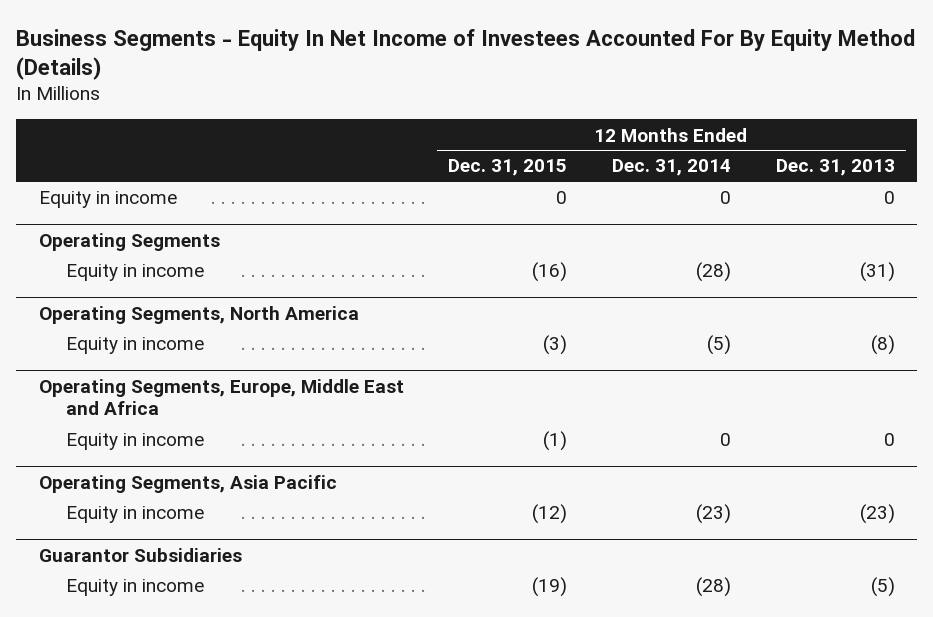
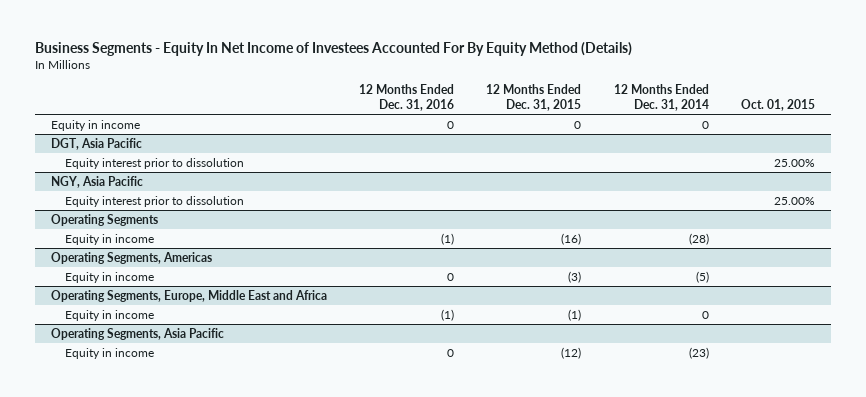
- | 12 Months Ended Dec. 31, 2015 | 12 Months Ended Dec. 31, 2014 | 12 Months Ended Dec. 31, 2013
+ | 12 Months Ended Dec. 31, 2016 | 12 Months Ended Dec. 31, 2015 | 12 Months Ended Dec. 31, 2014 | Oct. 01, 2015
+ DGT, Asia Pacific
+ Equity interest prior to dissolution | | | | 25.00%
+ NGY, Asia Pacific
+ Equity interest prior to dissolution | | | | 25.00%
- Operating Segments, North America
+ Operating Segments, Americas
- Guarantor Subsidiaries
- Equity in income | (19) | (28) | (5)

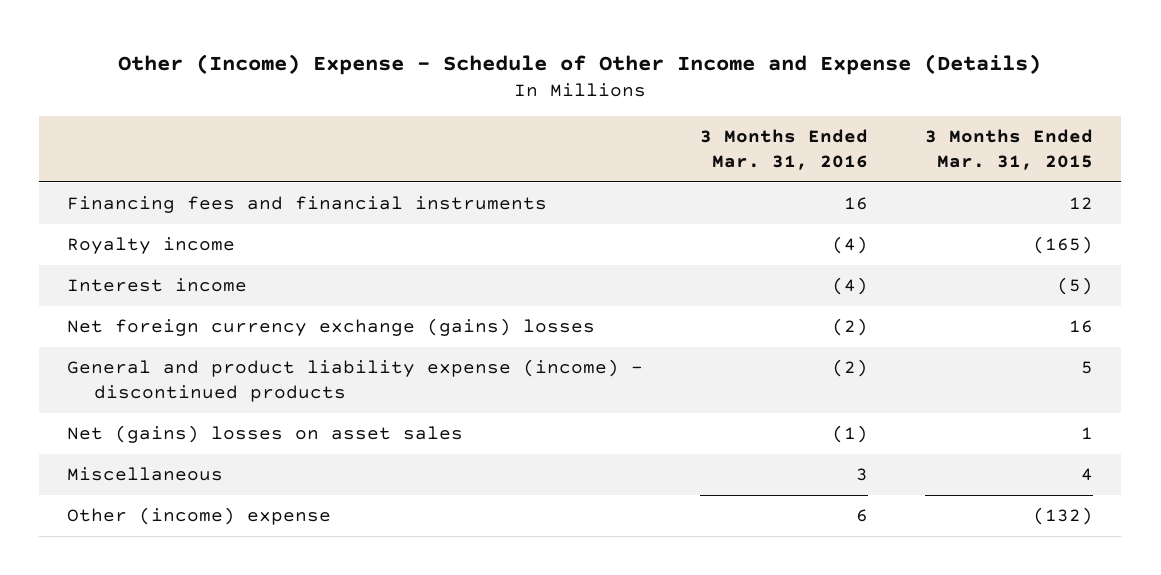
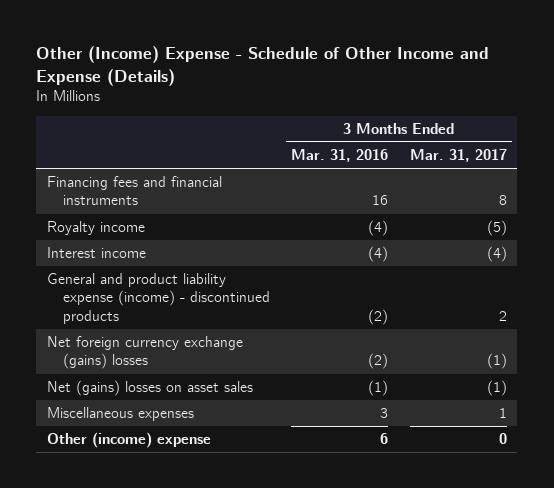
- | 3 Months Ended Mar. 31, 2016 | 3 Months Ended Mar. 31, 2015
+ | 3 Months Ended Mar. 31, 2016 | 3 Months Ended Mar. 31, 2017
moved down: Net foreign currency exchange (gains) losses | (2) | (1)
- Miscellaneous | 3 | 4
+ Miscellaneous expenses | 3 | 1

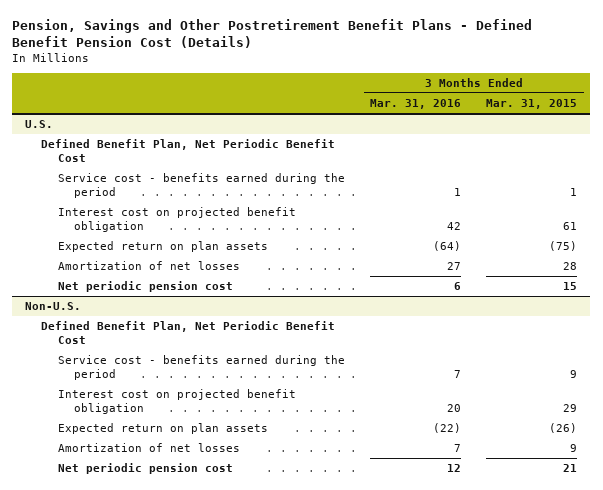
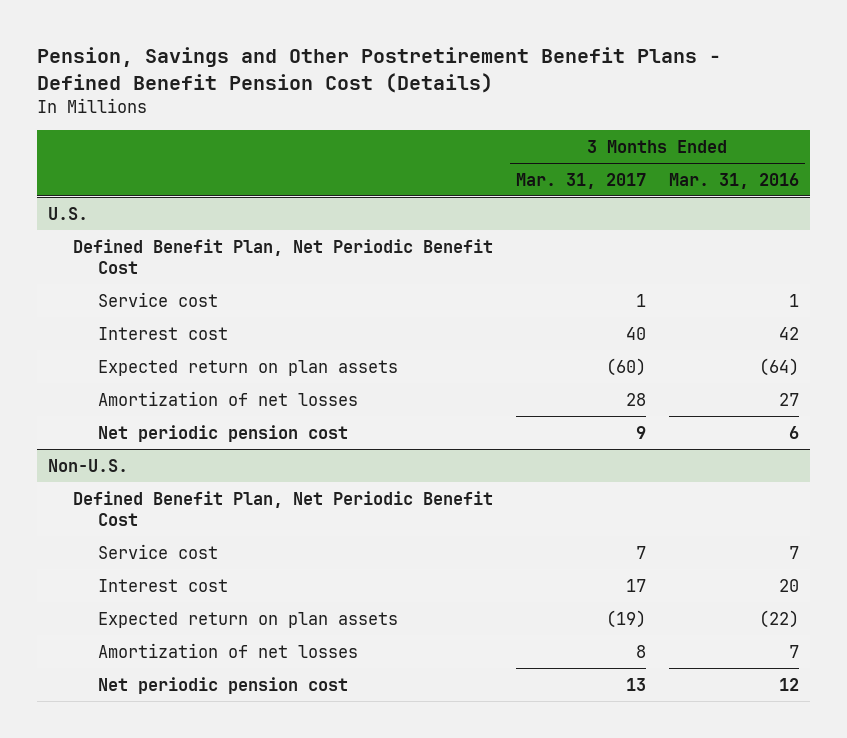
- | 3 Months Ended Mar. 31, 2016 | 3 Months Ended Mar. 31, 2015
+ | 3 Months Ended Mar. 31, 2017 | 3 Months Ended Mar. 31, 2016
@ U.S.
- Service cost - benefits earned during the period | 1 | 1
- Interest cost on projected benefit obligation | 42 | 61
+ Service cost | 1 | 1
+ Interest cost | 40 | 42
@ Non-U.S.
- Service cost - benefits earned during the period | 7 | 9
- Interest cost on projected benefit obligation | 20 | 29
+ Service cost | 7 | 7
+ Interest cost | 17 | 20

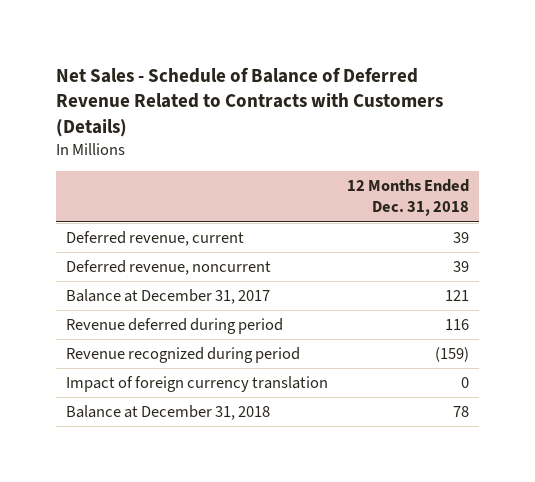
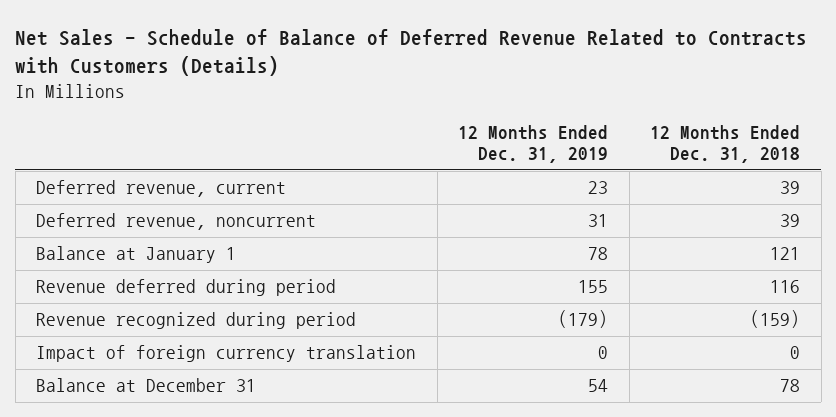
- | 12 Months Ended Dec. 31, 2018
+ | 12 Months Ended Dec. 31, 2019 | 12 Months Ended Dec. 31, 2018
- Balance at December 31, 2017 | 121
+ Balance at January 1 | 78 | 121
- Balance at December 31, 2018 | 78
+ Balance at December 31 | 54 | 78

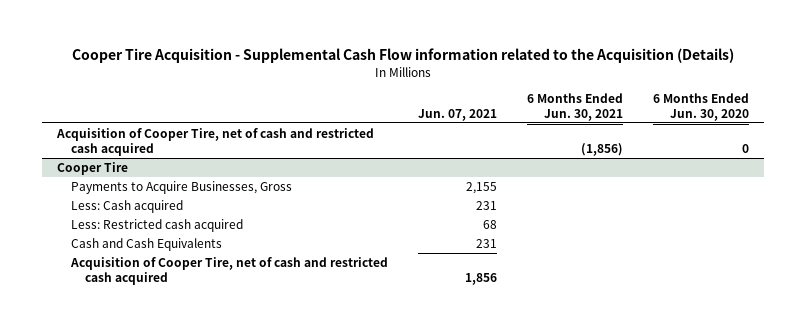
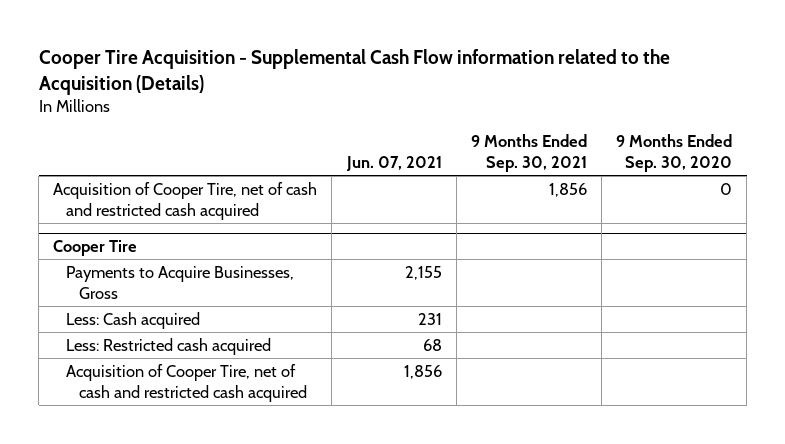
- | Jun. 07, 2021 | 6 Months Ended Jun. 30, 2021 | 6 Months Ended Jun. 30, 2020
+ | Jun. 07, 2021 | 9 Months Ended Sep. 30, 2021 | 9 Months Ended Sep. 30, 2020
@ Cooper Tire
- Cash and Cash Equivalents | 231 | |

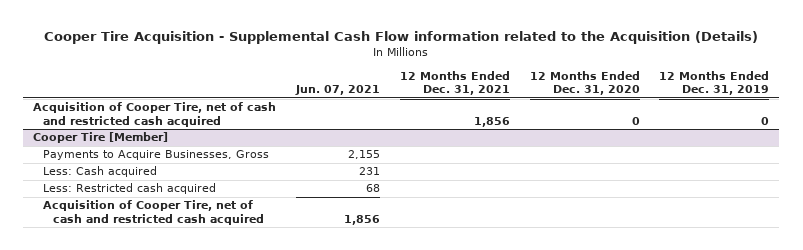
- | Jun. 07, 2021 | 9 Months Ended Sep. 30, 2021 | 9 Months Ended Sep. 30, 2020
+ | Jun. 07, 2021 | 12 Months Ended Dec. 31, 2021 | 12 Months Ended Dec. 31, 2020 | 12 Months Ended Dec. 31, 2019
- Cooper Tire
+ Cooper Tire [Member]

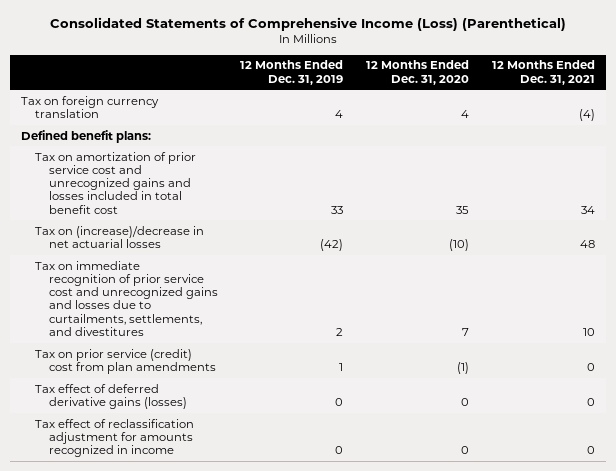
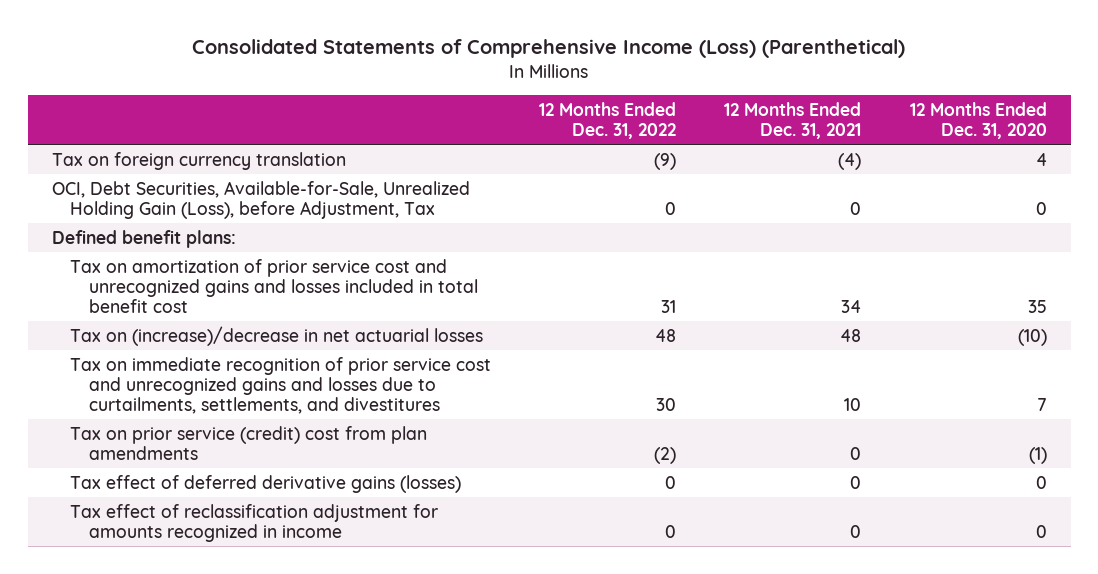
- | 12 Months Ended Dec. 31, 2019 | 12 Months Ended Dec. 31, 2020 | 12 Months Ended Dec. 31, 2021
+ | 12 Months Ended Dec. 31, 2022 | 12 Months Ended Dec. 31, 2021 | 12 Months Ended Dec. 31, 2020
+ OCI, Debt Securities, Available-for-Sale, Unrealized Holding Gain (Loss), before Adjustment, Tax | 0 | 0 | 0

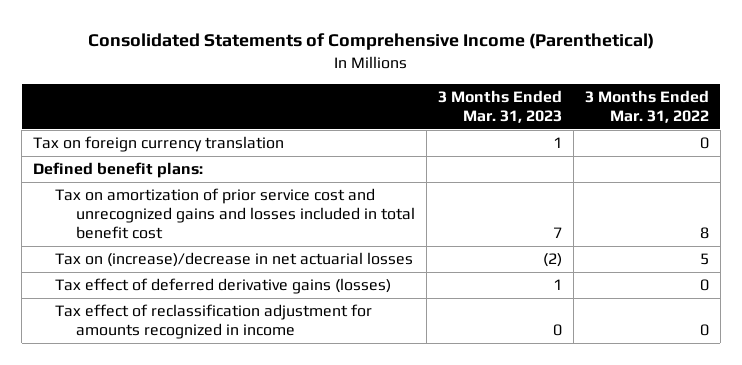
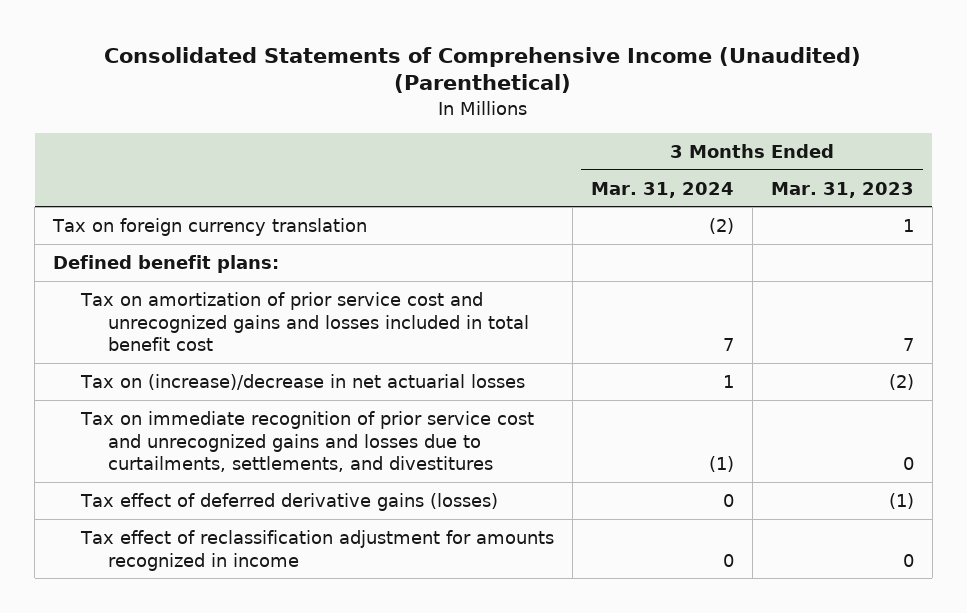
- Consolidated Statements of Comprehensive Income (Parenthetical)
+ Consolidated Statements of Comprehensive Income (Unaudited) (Parenthetical)
- | 3 Months Ended Mar. 31, 2023 | 3 Months Ended Mar. 31, 2022
+ | 3 Months Ended Mar. 31, 2024 | 3 Months Ended Mar. 31, 2023
- Tax effect of deferred derivative gains (losses) | 1 | 0
+ Tax on immediate recognition of prior service cost and unrecognized gains and losses due to curtailments, settlements, and divestitures | (1) | 0
+ Tax effect of deferred derivative gains (losses) | 0 | (1)

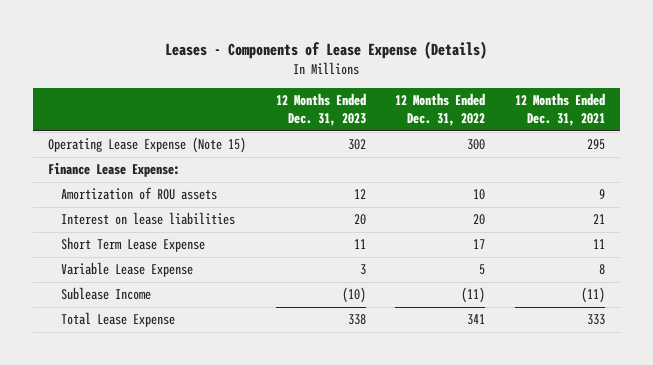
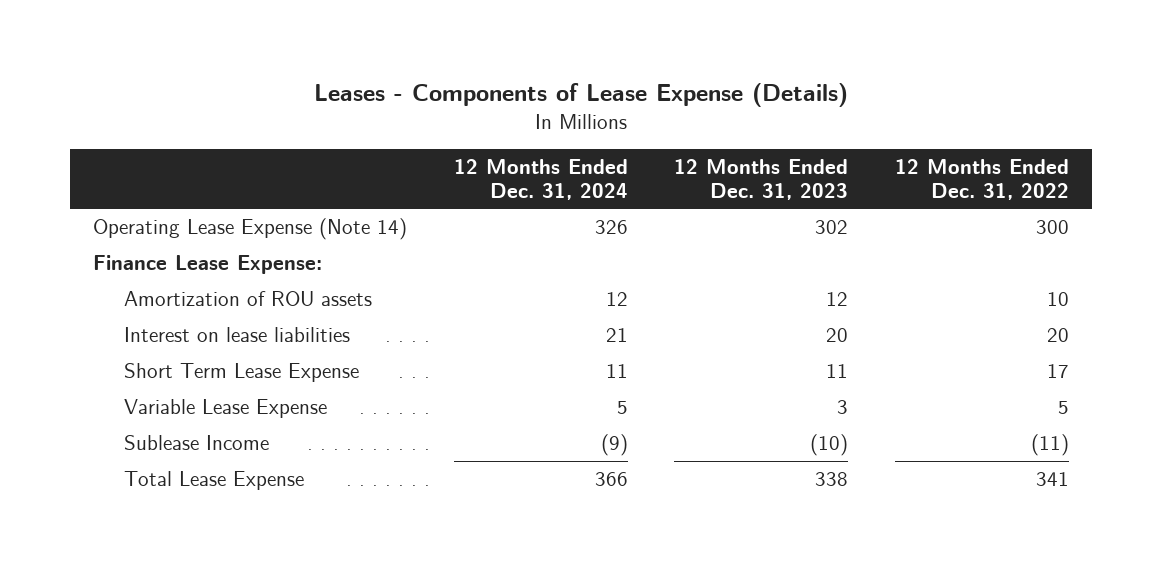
- | 12 Months Ended Dec. 31, 2023 | 12 Months Ended Dec. 31, 2022 | 12 Months Ended Dec. 31, 2021
+ | 12 Months Ended Dec. 31, 2024 | 12 Months Ended Dec. 31, 2023 | 12 Months Ended Dec. 31, 2022
- Operating Lease Expense (Note 15) | 302 | 300 | 295
+ Operating Lease Expense (Note 14) | 326 | 302 | 300

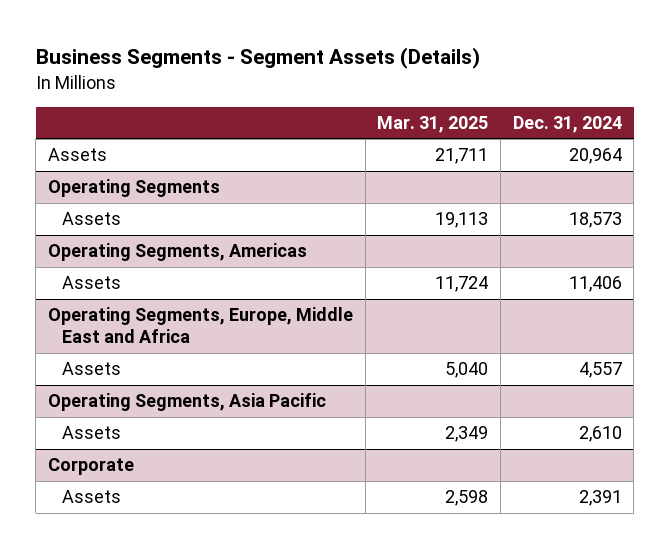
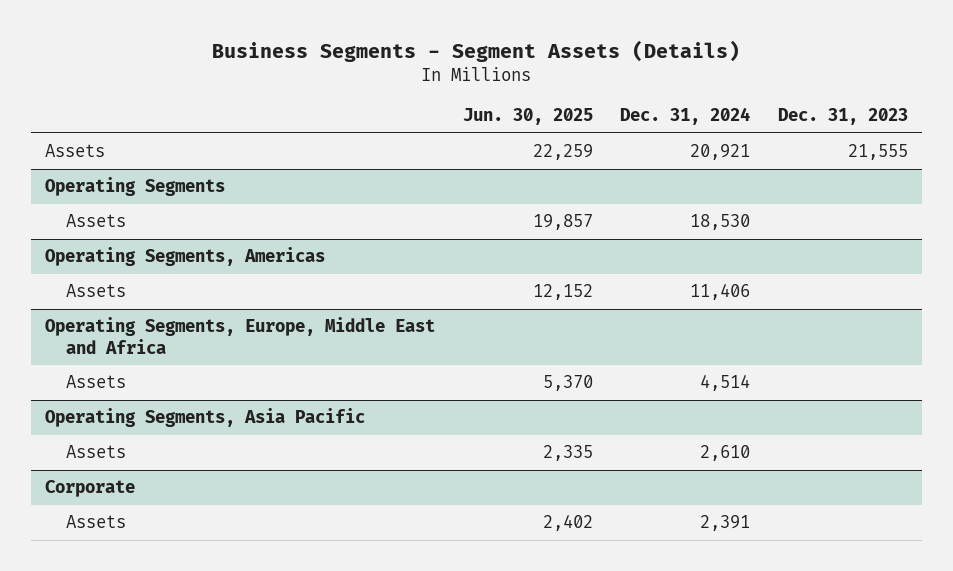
- | Mar. 31, 2025 | Dec. 31, 2024
+ | Jun. 30, 2025 | Dec. 31, 2024 | Dec. 31, 2023
- Assets | 21,711 | 20,964
+ Assets | 22,259 | 20,921 | 21,555
@ Operating Segments
- Assets | 19,113 | 18,573
+ Assets | 19,857 | 18,530 |
@ Operating Segments, Europe, Middle East and Africa
- Assets | 5,040 | 4,557
+ Assets | 5,370 | 4,514 |

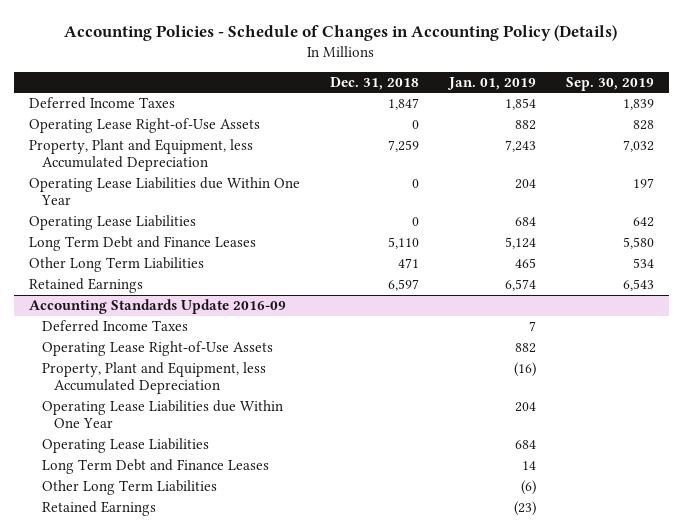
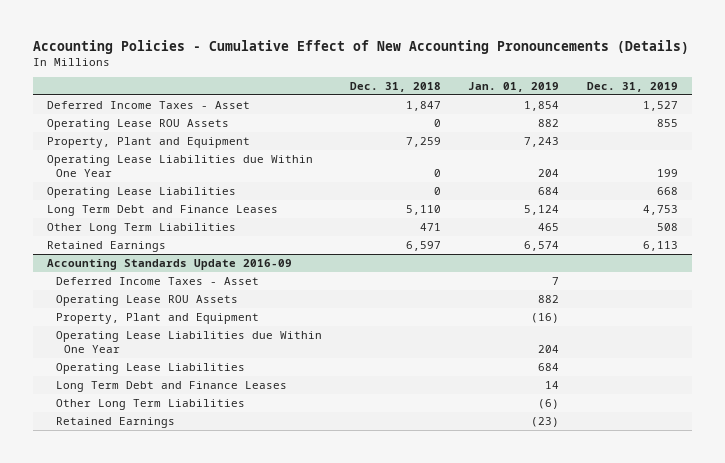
- Accounting Policies - Schedule of Changes in Accounting Policy (Details)
+ Accounting Policies - Cumulative Effect of New Accounting Pronouncements (Details)
- | Dec. 31, 2018 | Jan. 01, 2019 | Sep. 30, 2019
+ | Dec. 31, 2018 | Jan. 01, 2019 | Dec. 31, 2019
- Deferred Income Taxes | 1,847 | 1,854 | 1,839
- Operating Lease Right-of-Use Assets | 0 | 882 | 828
- Property, Plant and Equipment, less Accumulated Depreciation | 7,259 | 7,243 | 7,032
+ Deferred Income Taxes - Asset | 1,847 | 1,854 | 1,527
+ Operating Lease ROU Assets | 0 | 882 | 855
+ Property, Plant and Equipment | 7,259 | 7,243 |
@ Accounting Standards Update 2016-09
- Deferred Income Taxes | | 7 |
- Operating Lease Right-of-Use Assets | | 882 |
- Property, Plant and Equipment, less Accumulated Depreciation | | (16) |
+ Deferred Income Taxes - Asset | | 7 |
+ Operating Lease ROU Assets | | 882 |
+ Property, Plant and Equipment | | (16) |

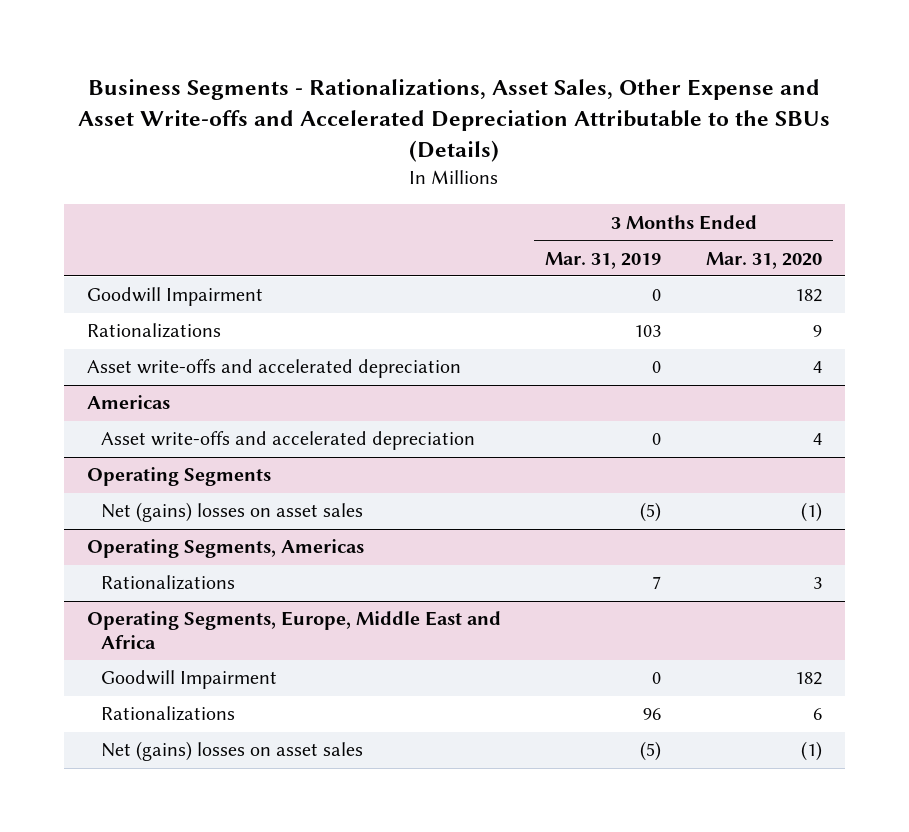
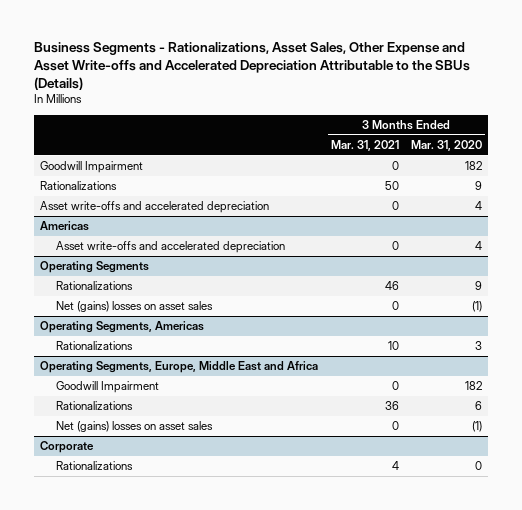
- | 3 Months Ended Mar. 31, 2019 | 3 Months Ended Mar. 31, 2020
+ | 3 Months Ended Mar. 31, 2021 | 3 Months Ended Mar. 31, 2020
@ Operating Segments
+ Rationalizations | 46 | 9
+ Corporate
+ Rationalizations | 4 | 0

